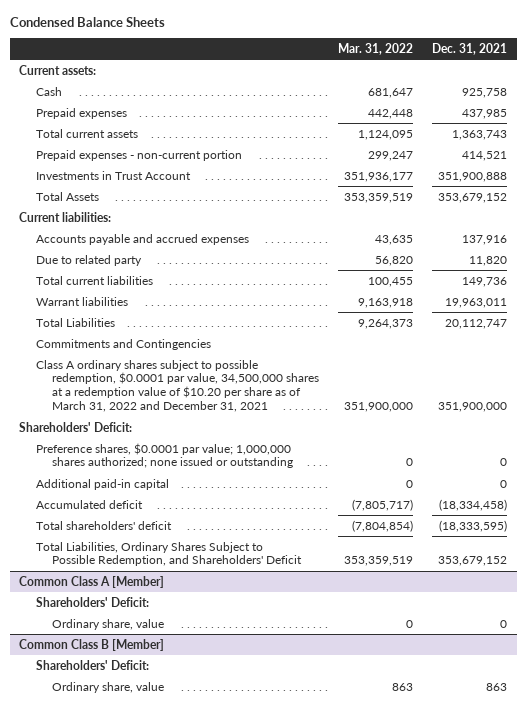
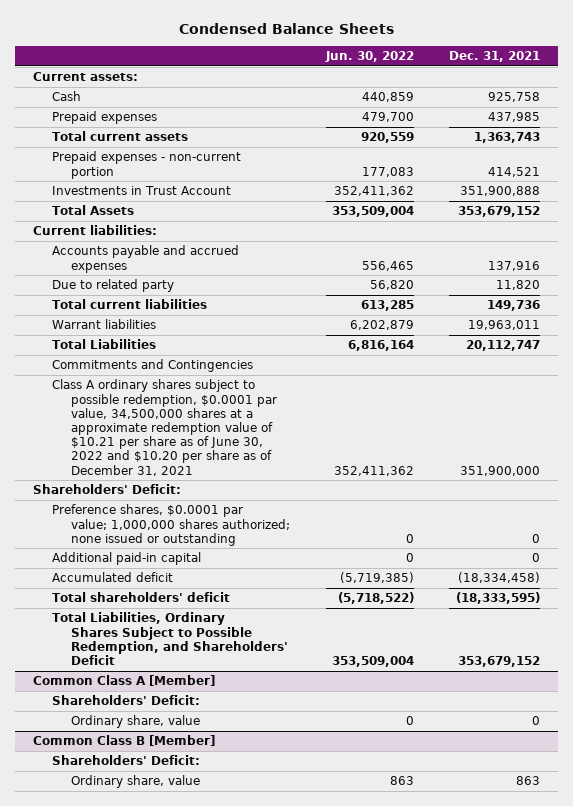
- | Mar. 31, 2022 | Dec. 31, 2021
+ | Jun. 30, 2022 | Dec. 31, 2021
- Class A ordinary shares subject to possible redemption, $0.0001 par value, 34,500,000 shares at a redemption value of $10.20 per share as of March 31, 2022 and December 31, 2021 | 351,900,000 | 351,900,000
+ Class A ordinary shares subject to possible redemption, $0.0001 par value, 34,500,000 shares at a approximate redemption value of $10.21 per share as of June 30, 2022 and $10.20 per share as of December 31, 2021 | 352,411,362 | 351,900,000

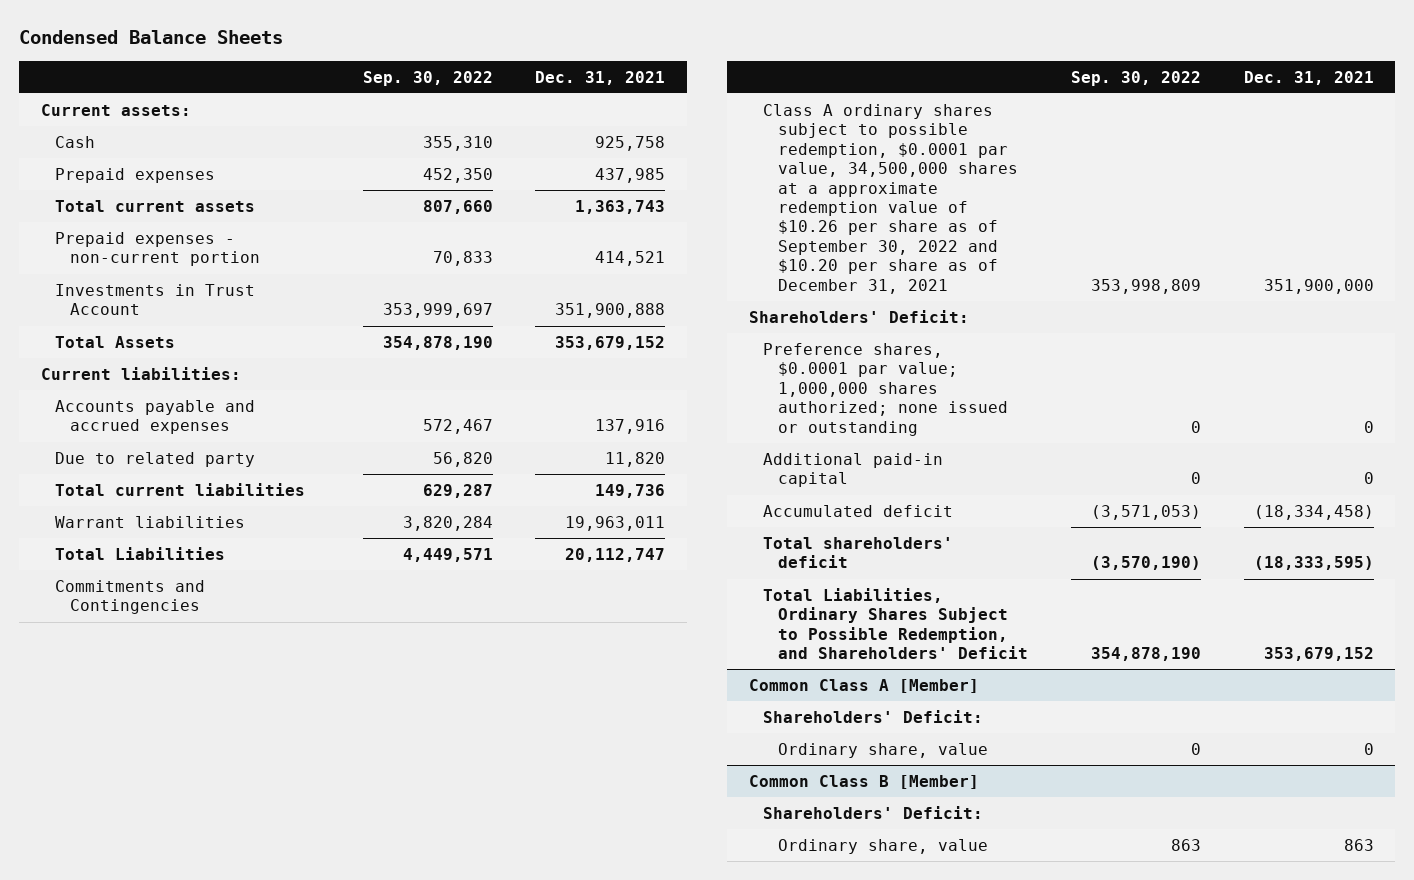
- | Jun. 30, 2022 | Dec. 31, 2021
+ | Sep. 30, 2022 | Dec. 31, 2021
- Class A ordinary shares subject to possible redemption, $0.0001 par value, 34,500,000 shares at a approximate redemption value of $10.21 per share as of June 30, 2022 and $10.20 per share as of December 31, 2021 | 352,411,362 | 351,900,000
+ Class A ordinary shares subject to possible redemption, $0.0001 par value, 34,500,000 shares at a approximate redemption value of $10.26 per share as of September 30, 2022 and $10.20 per share as of December 31, 2021 | 353,998,809 | 351,900,000

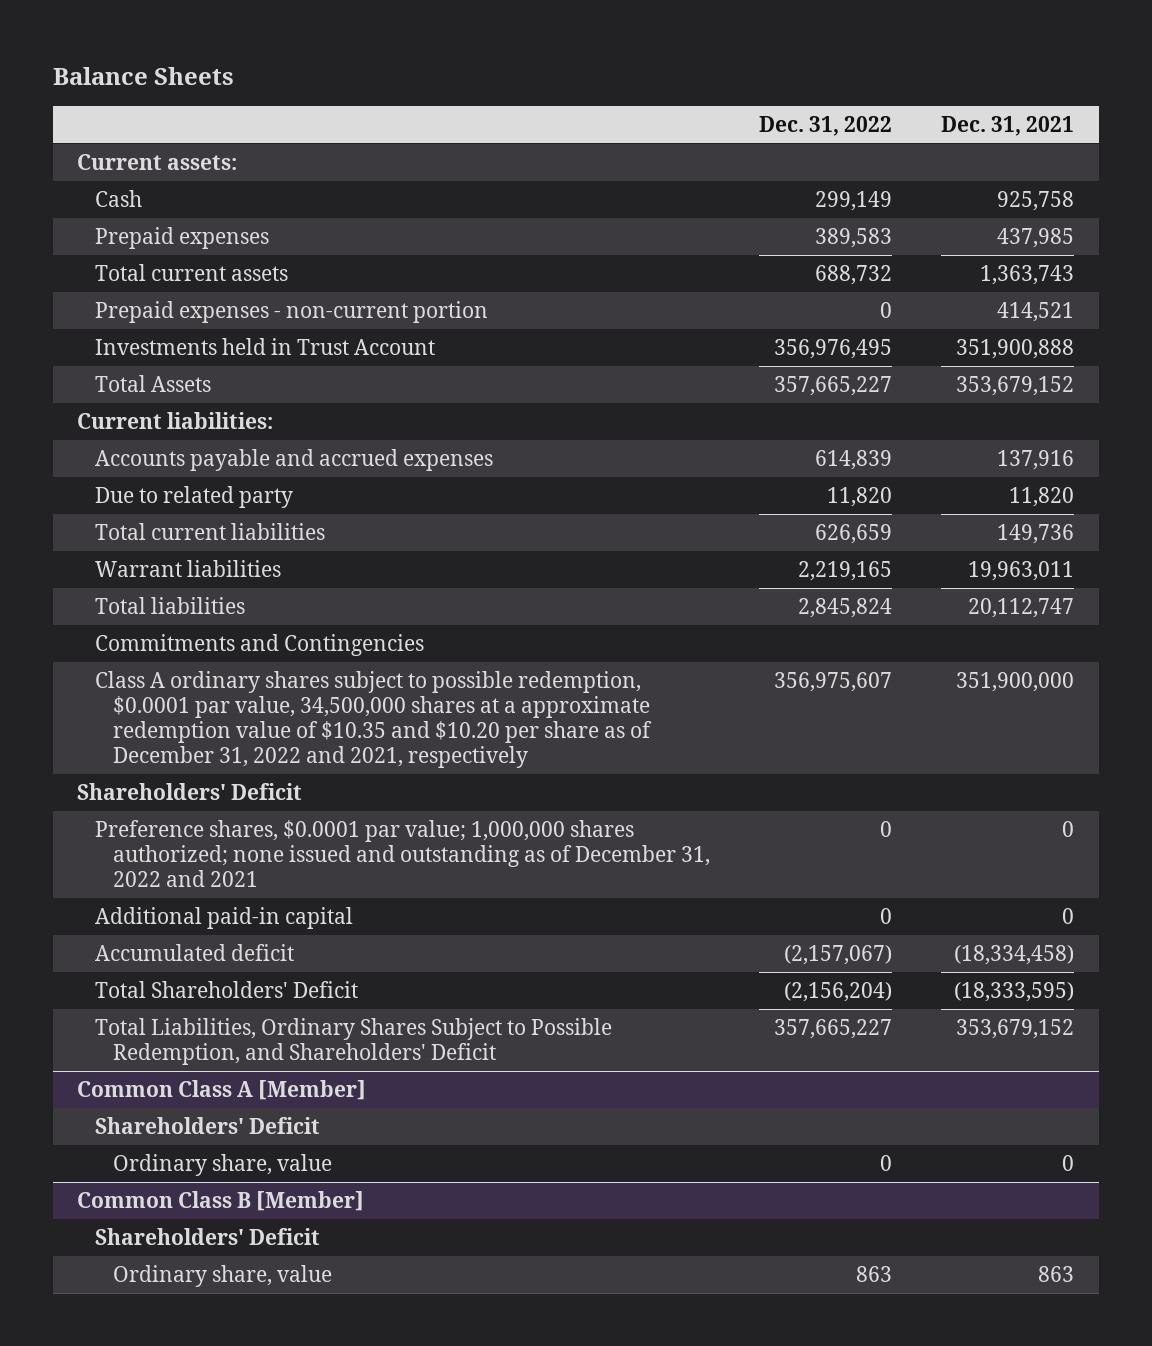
- Condensed Balance Sheets
+ Balance Sheets
- | Sep. 30, 2022 | Dec. 31, 2021
+ | Dec. 31, 2022 | Dec. 31, 2021
- Investments in Trust Account | 353,999,697 | 351,900,888
+ Investments held in Trust Account | 356,976,495 | 351,900,888
- Total Liabilities | 4,449,571 | 20,112,747
+ Total liabilities | 2,845,824 | 20,112,747
- Class A ordinary shares subject to possible redemption, $0.0001 par value, 34,500,000 shares at a approximate redemption value of $10.26 per share as of September 30, 2022 and $10.20 per share as of December 31, 2021 | 353,998,809 | 351,900,000
- Shareholders' Deficit:
- Preference shares, $0.0001 par value; 1,000,000 shares authorized; none issued or outstanding | 0 | 0
+ Class A ordinary shares subject to possible redemption, $0.0001 par value, 34,500,000 shares at a approximate redemption value of $10.35 and $10.20 per share as of December 31, 2022 and 2021, respectively | 356,975,607 | 351,900,000
+ Shareholders' Deficit
+ Preference shares, $0.0001 par value; 1,000,000 shares authorized; none issued and outstanding as of December 31, 2022 and 2021 | 0 | 0
- Total shareholders' deficit | (3,570,190) | (18,333,595)
+ Total Shareholders' Deficit | (2,156,204) | (18,333,595)
@ Common Class A [Member]
- Shareholders' Deficit:
+ Shareholders' Deficit
@ Common Class B [Member]
- Shareholders' Deficit:
+ Shareholders' Deficit

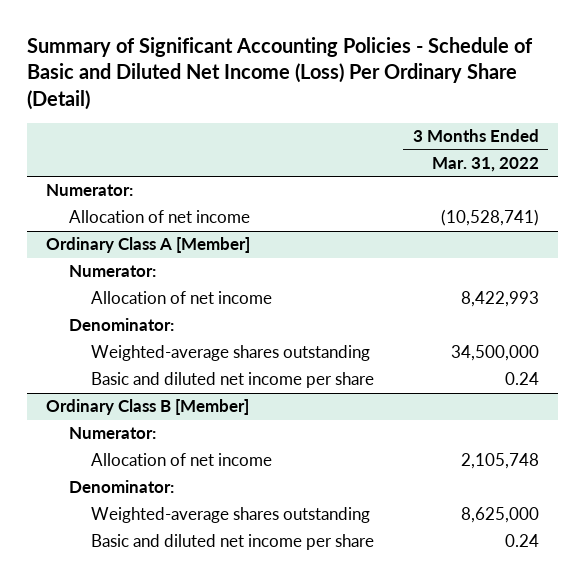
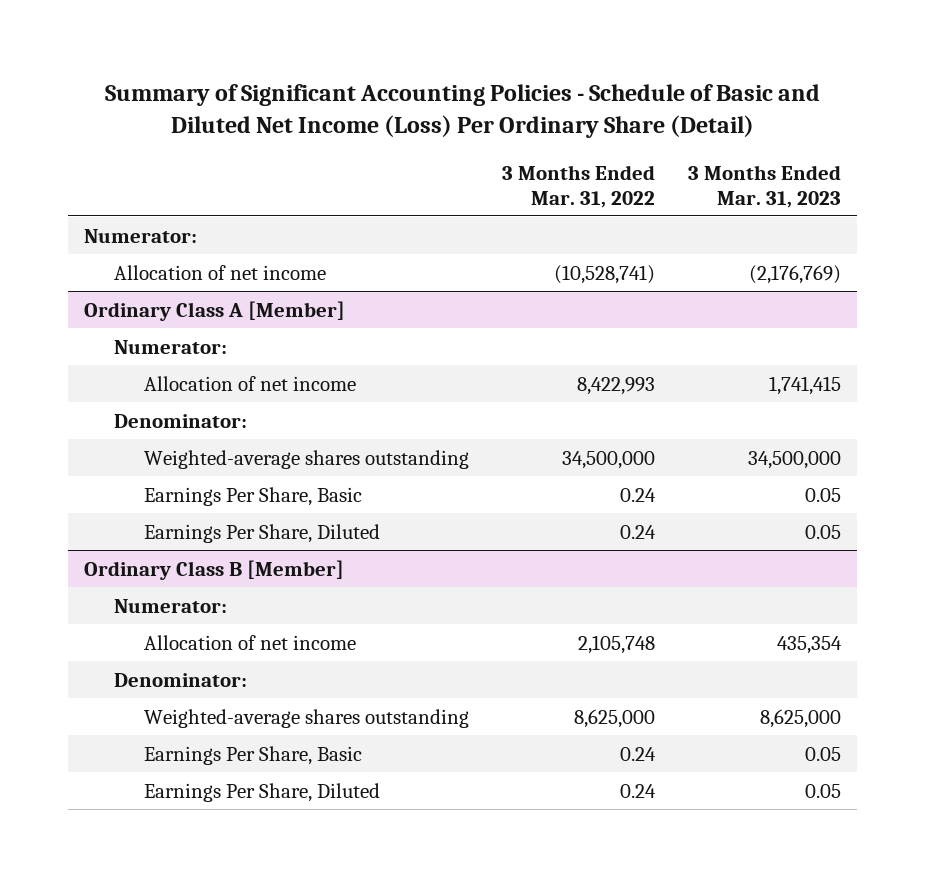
- | 3 Months Ended Mar. 31, 2022
+ | 3 Months Ended Mar. 31, 2022 | 3 Months Ended Mar. 31, 2023
@ Ordinary Class A [Member]
- Basic and diluted net income per share | 0.24
+ Earnings Per Share, Basic | 0.24 | 0.05
+ Earnings Per Share, Diluted | 0.24 | 0.05
@ Ordinary Class B [Member]
- Basic and diluted net income per share | 0.24
+ Earnings Per Share, Basic | 0.24 | 0.05
+ Earnings Per Share, Diluted | 0.24 | 0.05

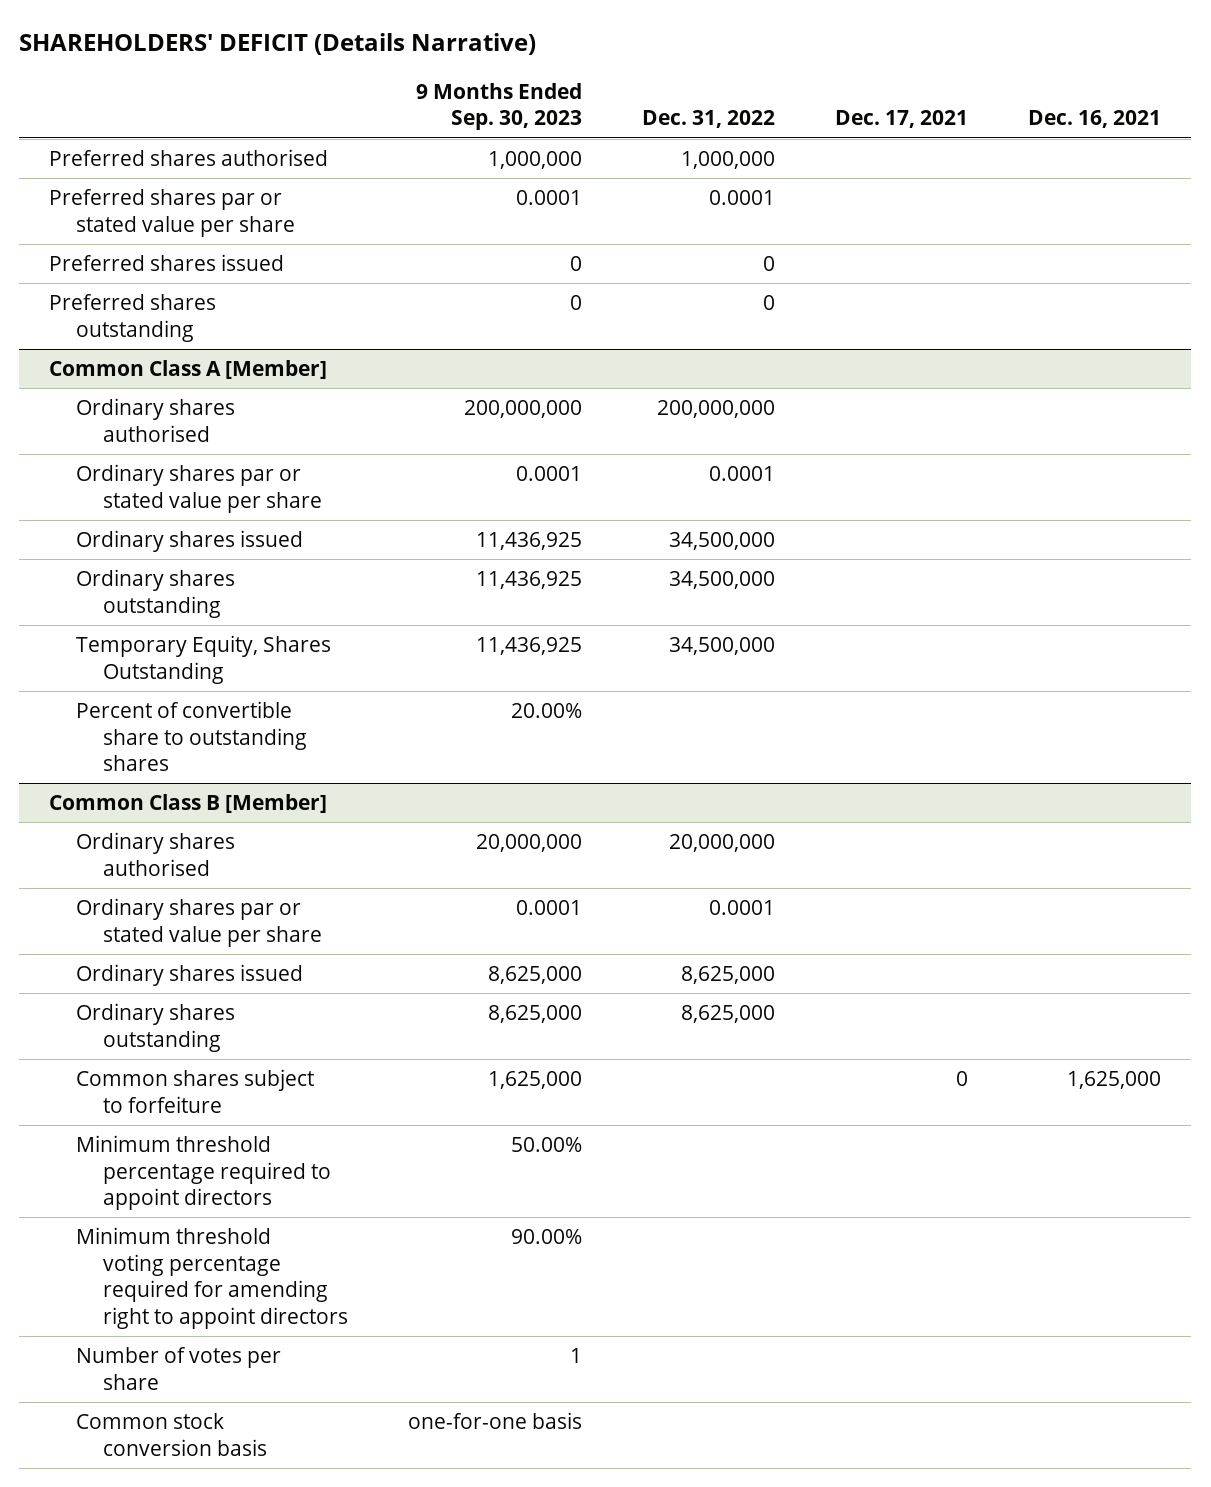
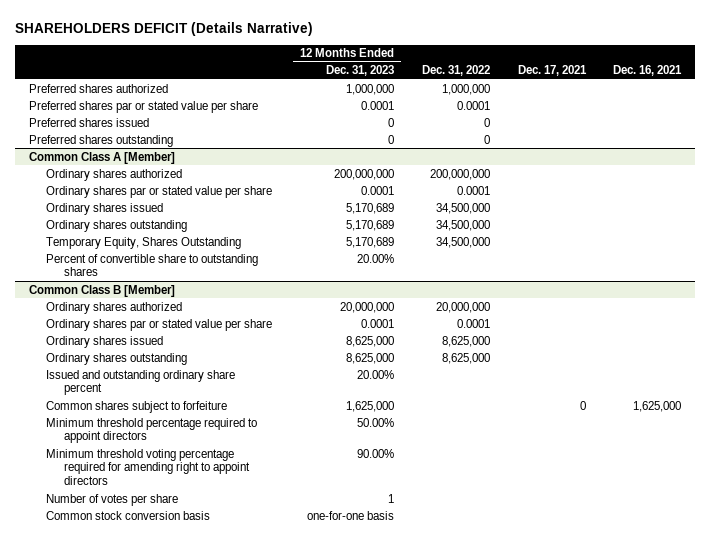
- SHAREHOLDERS' DEFICIT (Details Narrative)
+ SHAREHOLDERS DEFICIT (Details Narrative)
- | 9 Months Ended Sep. 30, 2023 | Dec. 31, 2022 | Dec. 17, 2021 | Dec. 16, 2021
+ | 12 Months Ended Dec. 31, 2023 | Dec. 31, 2022 | Dec. 17, 2021 | Dec. 16, 2021
- Preferred shares authorised | 1,000,000 | 1,000,000 | |
+ Preferred shares authorized | 1,000,000 | 1,000,000 | |
@ Common Class A [Member]
- Ordinary shares authorised | 200,000,000 | 200,000,000 | |
+ Ordinary shares authorized | 200,000,000 | 200,000,000 | |
@ Common Class B [Member]
- Ordinary shares authorised | 20,000,000 | 20,000,000 | |
+ Ordinary shares authorized | 20,000,000 | 20,000,000 | |
+ Issued and outstanding ordinary share percent | 20.00% | | |

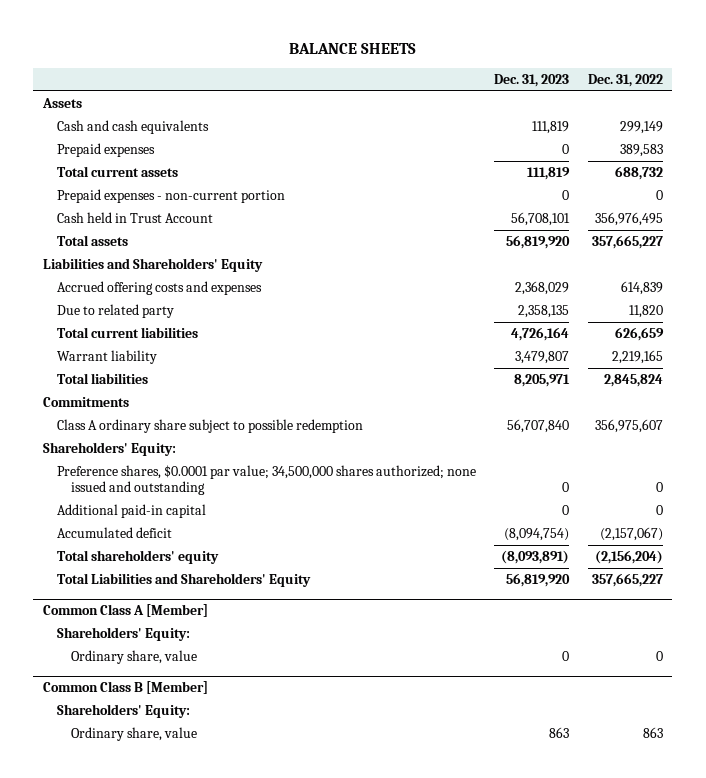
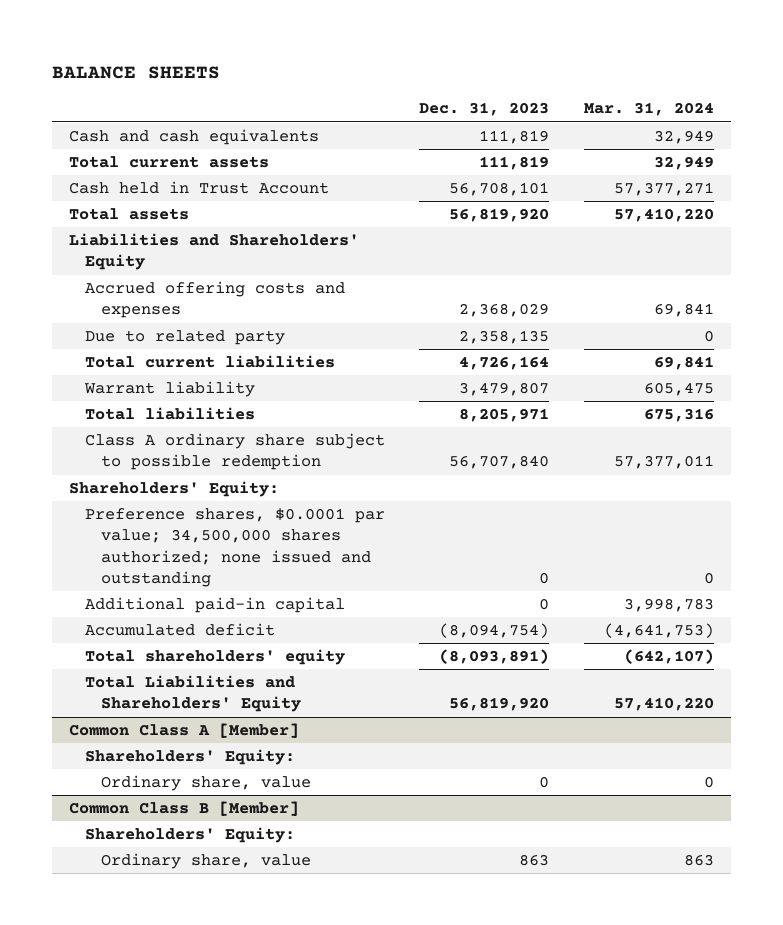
- | Dec. 31, 2023 | Dec. 31, 2022
+ | Dec. 31, 2023 | Mar. 31, 2024
- Assets
- Prepaid expenses | 0 | 389,583
- Prepaid expenses - non-current portion | 0 | 0
- Commitments

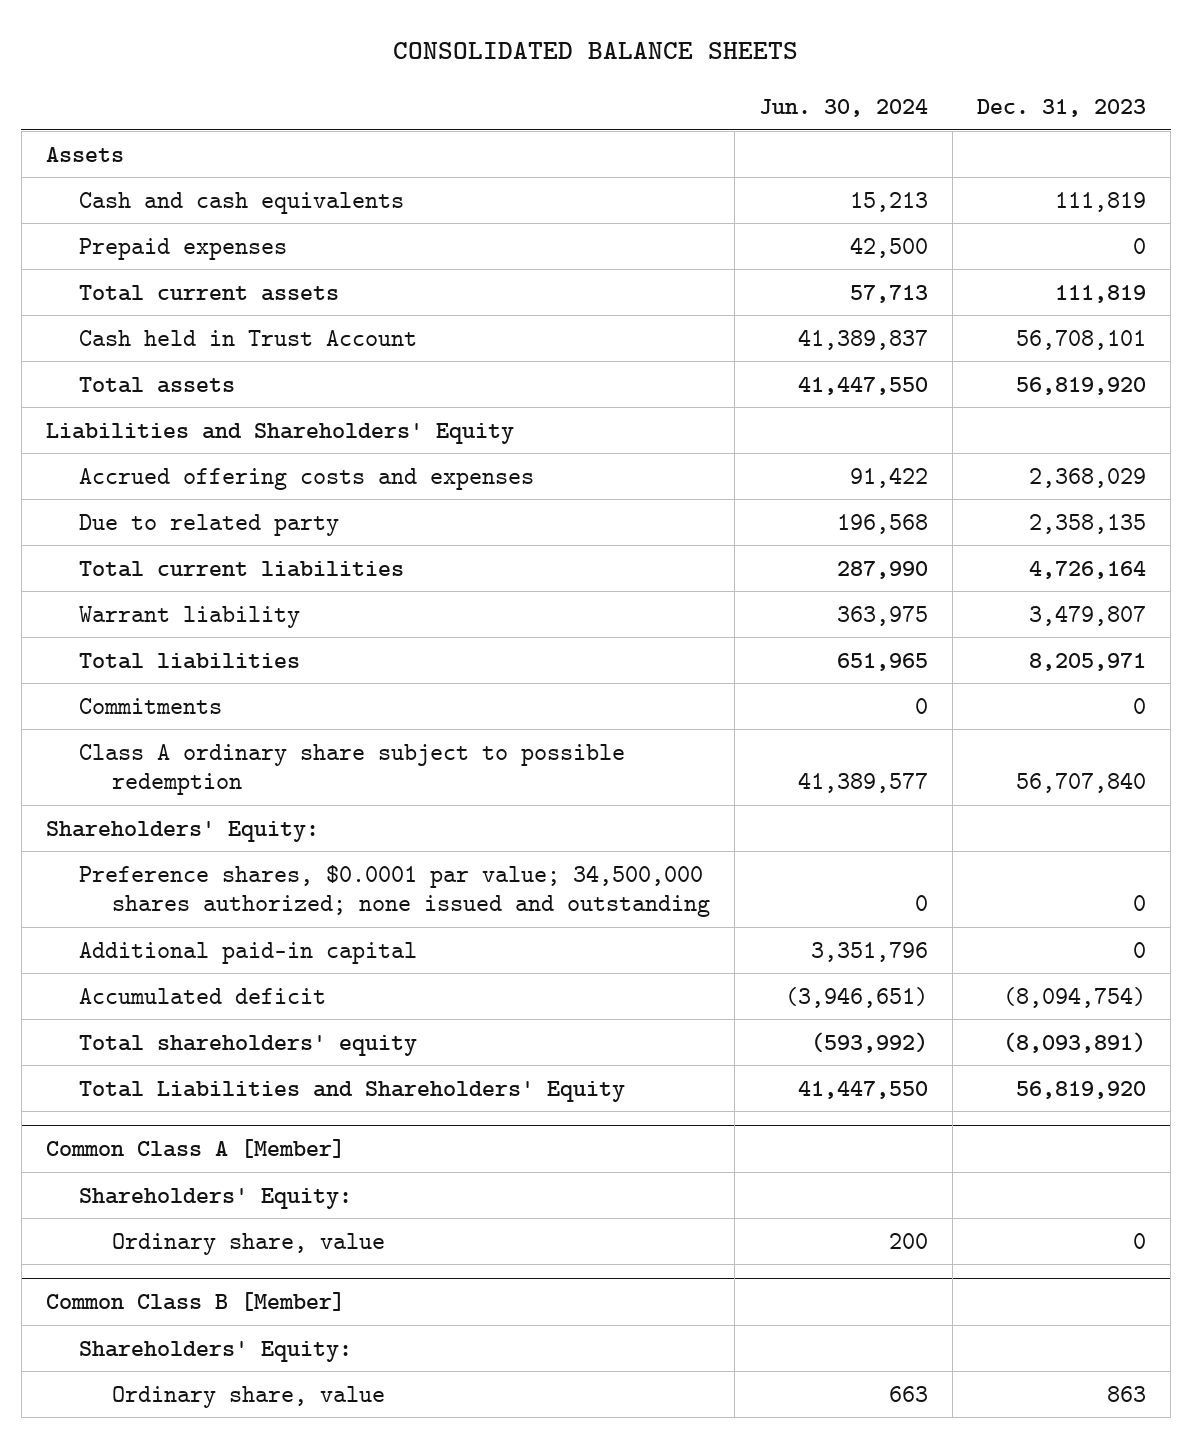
- BALANCE SHEETS
+ CONSOLIDATED BALANCE SHEETS
- | Dec. 31, 2023 | Mar. 31, 2024
+ | Jun. 30, 2024 | Dec. 31, 2023
+ Assets
+ Prepaid expenses | 42,500 | 0
+ Commitments | 0 | 0

